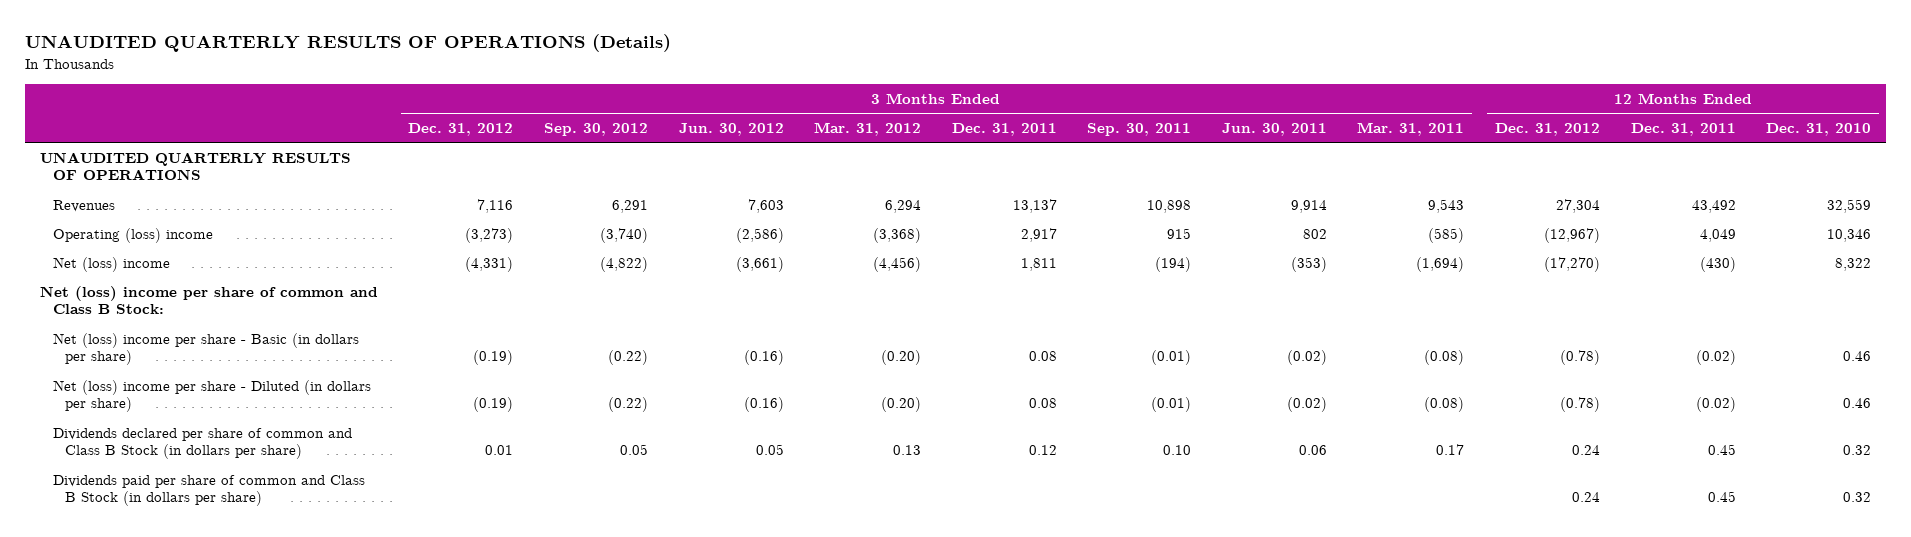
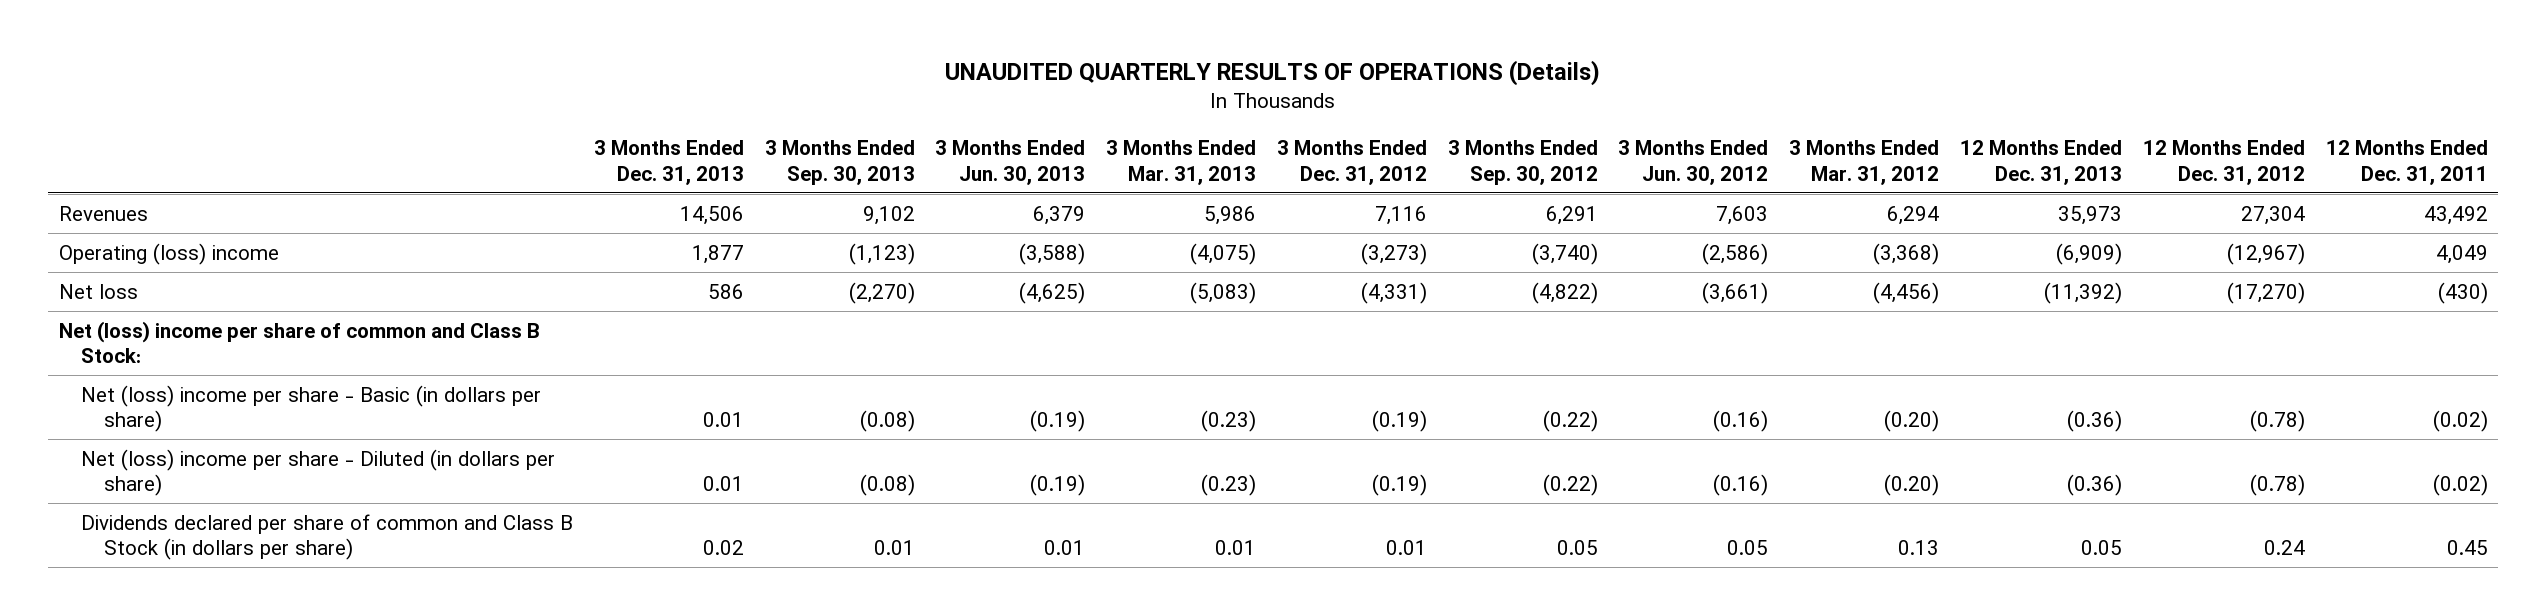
- | 3 Months Ended Dec. 31, 2012 | 3 Months Ended Sep. 30, 2012 | 3 Months Ended Jun. 30, 2012 | 3 Months Ended Mar. 31, 2012 | 3 Months Ended Dec. 31, 2011 | 3 Months Ended Sep. 30, 2011 | 3 Months Ended Jun. 30, 2011 | 3 Months Ended Mar. 31, 2011 | 12 Months Ended Dec. 31, 2012 | 12 Months Ended Dec. 31, 2011 | 12 Months Ended Dec. 31, 2010
+ | 3 Months Ended Dec. 31, 2013 | 3 Months Ended Sep. 30, 2013 | 3 Months Ended Jun. 30, 2013 | 3 Months Ended Mar. 31, 2013 | 3 Months Ended Dec. 31, 2012 | 3 Months Ended Sep. 30, 2012 | 3 Months Ended Jun. 30, 2012 | 3 Months Ended Mar. 31, 2012 | 12 Months Ended Dec. 31, 2013 | 12 Months Ended Dec. 31, 2012 | 12 Months Ended Dec. 31, 2011
- UNAUDITED QUARTERLY RESULTS OF OPERATIONS
- Net (loss) income | (4,331) | (4,822) | (3,661) | (4,456) | 1,811 | (194) | (353) | (1,694) | (17,270) | (430) | 8,322
+ Net loss | 586 | (2,270) | (4,625) | (5,083) | (4,331) | (4,822) | (3,661) | (4,456) | (11,392) | (17,270) | (430)
- Dividends paid per share of common and Class B Stock (in dollars per share) | | | | | | | | | 0.24 | 0.45 | 0.32

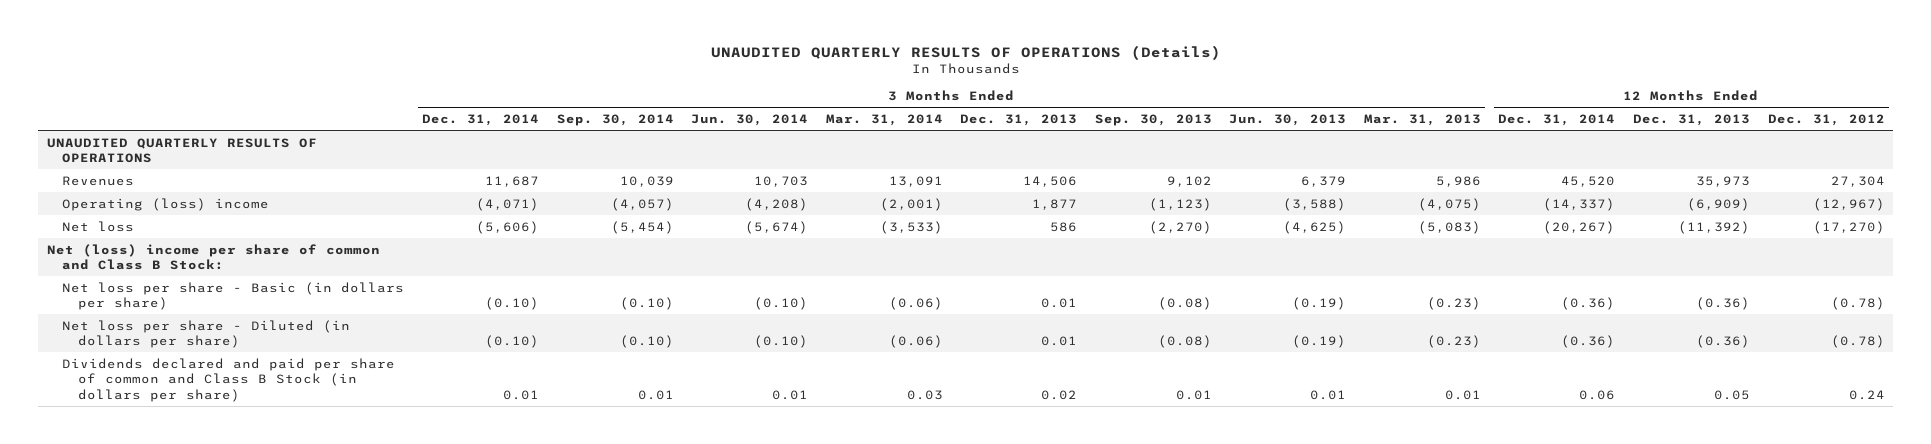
- | 3 Months Ended Dec. 31, 2013 | 3 Months Ended Sep. 30, 2013 | 3 Months Ended Jun. 30, 2013 | 3 Months Ended Mar. 31, 2013 | 3 Months Ended Dec. 31, 2012 | 3 Months Ended Sep. 30, 2012 | 3 Months Ended Jun. 30, 2012 | 3 Months Ended Mar. 31, 2012 | 12 Months Ended Dec. 31, 2013 | 12 Months Ended Dec. 31, 2012 | 12 Months Ended Dec. 31, 2011
+ | 3 Months Ended Dec. 31, 2014 | 3 Months Ended Sep. 30, 2014 | 3 Months Ended Jun. 30, 2014 | 3 Months Ended Mar. 31, 2014 | 3 Months Ended Dec. 31, 2013 | 3 Months Ended Sep. 30, 2013 | 3 Months Ended Jun. 30, 2013 | 3 Months Ended Mar. 31, 2013 | 12 Months Ended Dec. 31, 2014 | 12 Months Ended Dec. 31, 2013 | 12 Months Ended Dec. 31, 2012
+ UNAUDITED QUARTERLY RESULTS OF OPERATIONS
- Net (loss) income per share - Basic (in dollars per share) | 0.01 | (0.08) | (0.19) | (0.23) | (0.19) | (0.22) | (0.16) | (0.20) | (0.36) | (0.78) | (0.02)
- Net (loss) income per share - Diluted (in dollars per share) | 0.01 | (0.08) | (0.19) | (0.23) | (0.19) | (0.22) | (0.16) | (0.20) | (0.36) | (0.78) | (0.02)
- Dividends declared per share of common and Class B Stock (in dollars per share) | 0.02 | 0.01 | 0.01 | 0.01 | 0.01 | 0.05 | 0.05 | 0.13 | 0.05 | 0.24 | 0.45
+ Net loss per share - Basic (in dollars per share) | (0.10) | (0.10) | (0.10) | (0.06) | 0.01 | (0.08) | (0.19) | (0.23) | (0.36) | (0.36) | (0.78)
+ Net loss per share - Diluted (in dollars per share) | (0.10) | (0.10) | (0.10) | (0.06) | 0.01 | (0.08) | (0.19) | (0.23) | (0.36) | (0.36) | (0.78)
+ Dividends declared and paid per share of common and Class B Stock (in dollars per share) | 0.01 | 0.01 | 0.01 | 0.03 | 0.02 | 0.01 | 0.01 | 0.01 | 0.06 | 0.05 | 0.24

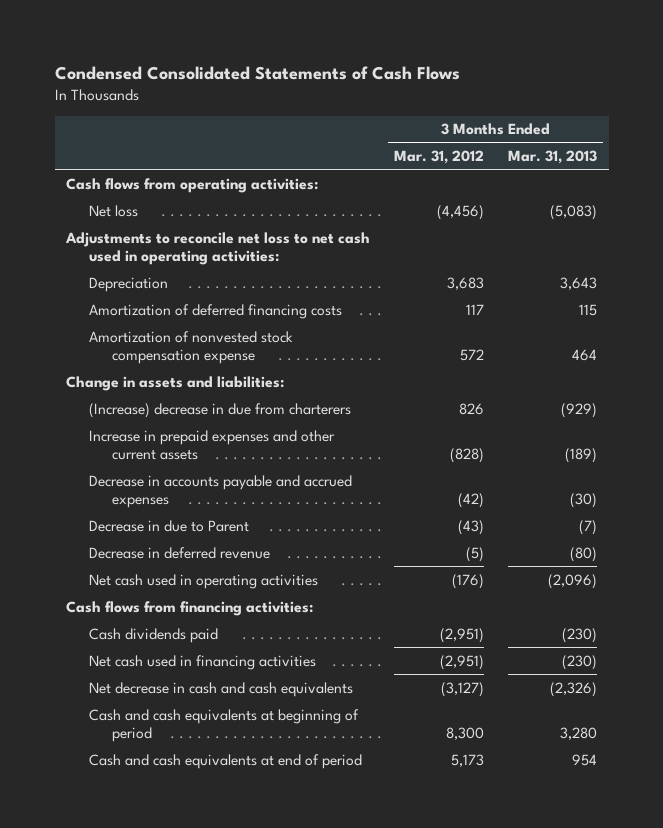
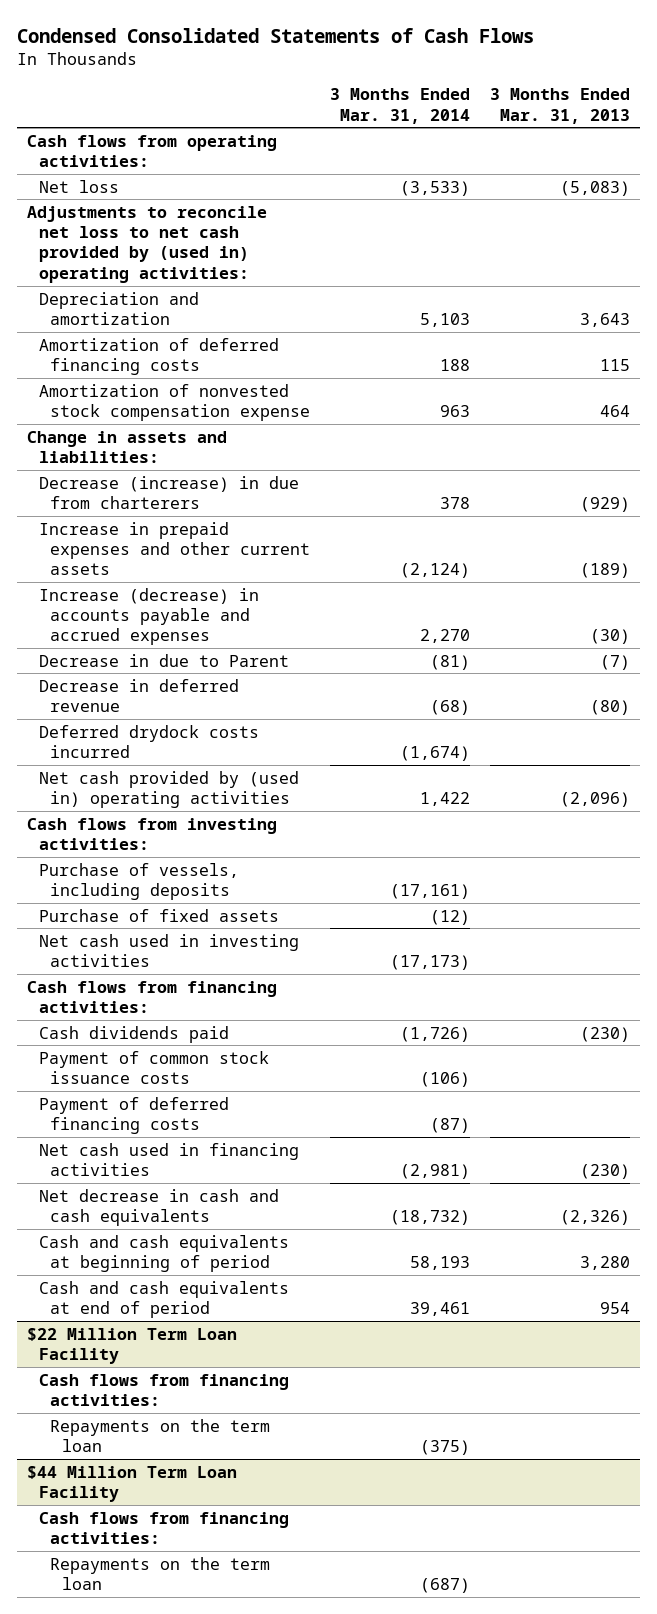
- | 3 Months Ended Mar. 31, 2012 | 3 Months Ended Mar. 31, 2013
+ | 3 Months Ended Mar. 31, 2014 | 3 Months Ended Mar. 31, 2013
- Adjustments to reconcile net loss to net cash used in operating activities:
- Depreciation | 3,683 | 3,643
+ Adjustments to reconcile net loss to net cash provided by (used in) operating activities:
+ Depreciation and amortization | 5,103 | 3,643
- (Increase) decrease in due from charterers | 826 | (929)
+ Decrease (increase) in due from charterers | 378 | (929)
- Decrease in accounts payable and accrued expenses | (42) | (30)
+ Increase (decrease) in accounts payable and accrued expenses | 2,270 | (30)
- Net cash used in operating activities | (176) | (2,096)
+ Deferred drydock costs incurred | (1,674) |
+ Net cash provided by (used in) operating activities | 1,422 | (2,096)
+ Cash flows from investing activities:
+ Purchase of vessels, including deposits | (17,161) |
+ Purchase of fixed assets | (12) |
+ Net cash used in investing activities | (17,173) |
+ Payment of common stock issuance costs | (106) |
+ Payment of deferred financing costs | (87) |
+ $22 Million Term Loan Facility
+ Cash flows from financing activities:
+ Repayments on the term loan | (375) |
+ $44 Million Term Loan Facility
+ Cash flows from financing activities:
+ Repayments on the term loan | (687) |

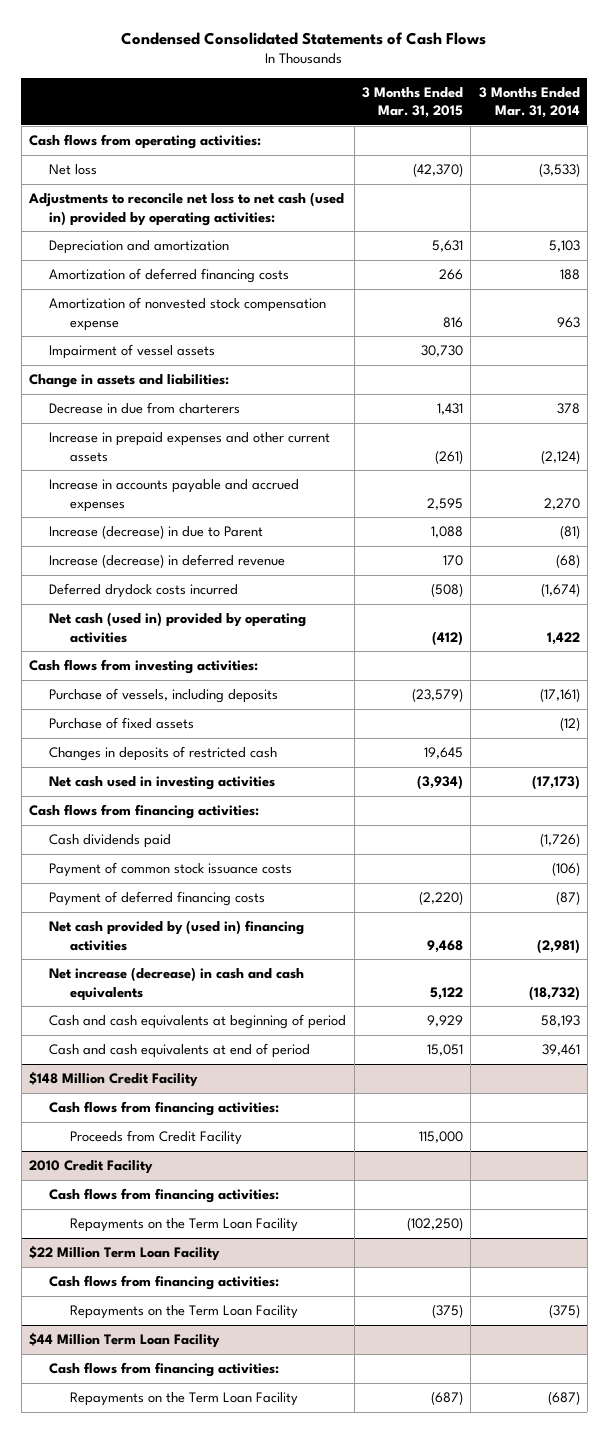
- | 3 Months Ended Mar. 31, 2014 | 3 Months Ended Mar. 31, 2013
+ | 3 Months Ended Mar. 31, 2015 | 3 Months Ended Mar. 31, 2014
- Adjustments to reconcile net loss to net cash provided by (used in) operating activities:
+ Adjustments to reconcile net loss to net cash (used in) provided by operating activities:
+ Impairment of vessel assets | 30,730 |
- Decrease (increase) in due from charterers | 378 | (929)
+ Decrease in due from charterers | 1,431 | 378
- Increase (decrease) in accounts payable and accrued expenses | 2,270 | (30)
- Decrease in due to Parent | (81) | (7)
- Decrease in deferred revenue | (68) | (80)
+ Increase in accounts payable and accrued expenses | 2,595 | 2,270
+ Increase (decrease) in due to Parent | 1,088 | (81)
+ Increase (decrease) in deferred revenue | 170 | (68)
- Net cash provided by (used in) operating activities | 1,422 | (2,096)
+ Net cash (used in) provided by operating activities | (412) | 1,422
+ Changes in deposits of restricted cash | 19,645 |
- Net cash used in financing activities | (2,981) | (230)
- Net decrease in cash and cash equivalents | (18,732) | (2,326)
+ Net cash provided by (used in) financing activities | 9,468 | (2,981)
+ Net increase (decrease) in cash and cash equivalents | 5,122 | (18,732)
+ $148 Million Credit Facility
+ Cash flows from financing activities:
+ Proceeds from Credit Facility | 115,000 |
+ 2010 Credit Facility
+ Cash flows from financing activities:
+ Repayments on the Term Loan Facility | (102,250) |
@ $22 Million Term Loan Facility
- Repayments on the term loan | (375) |
+ Repayments on the Term Loan Facility | (375) | (375)
@ $44 Million Term Loan Facility
- Repayments on the term loan | (687) |
+ Repayments on the Term Loan Facility | (687) | (687)

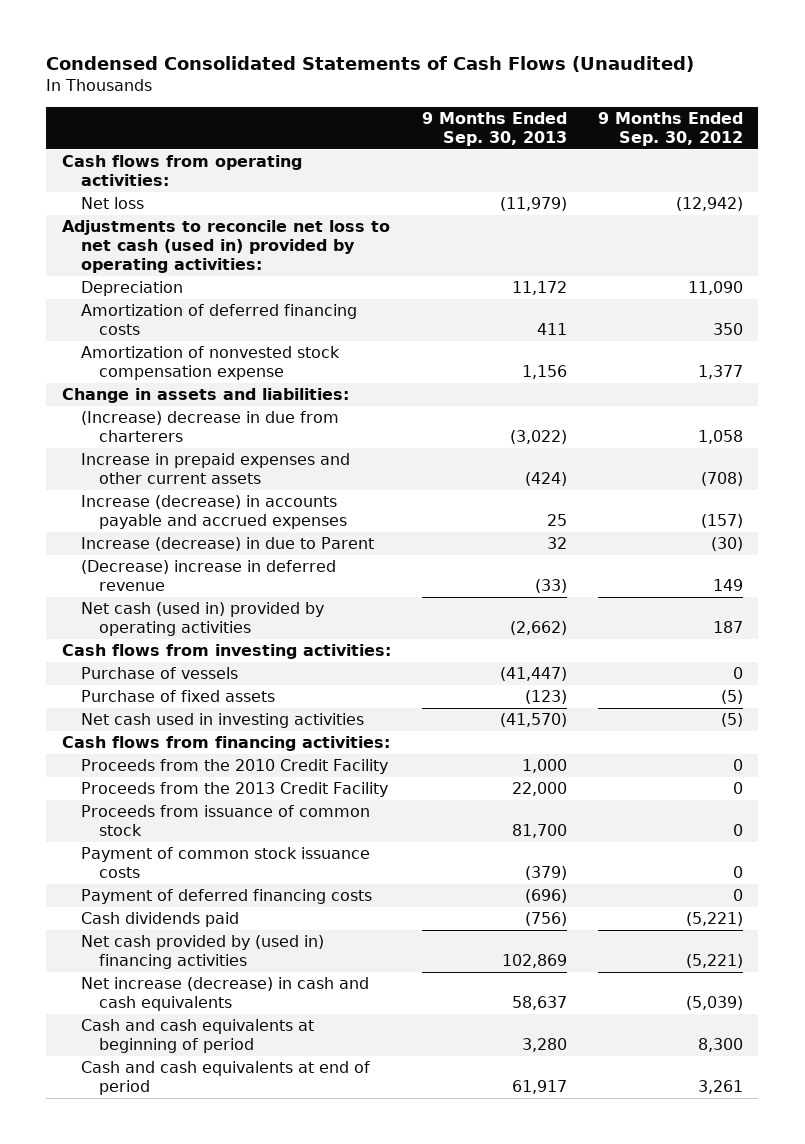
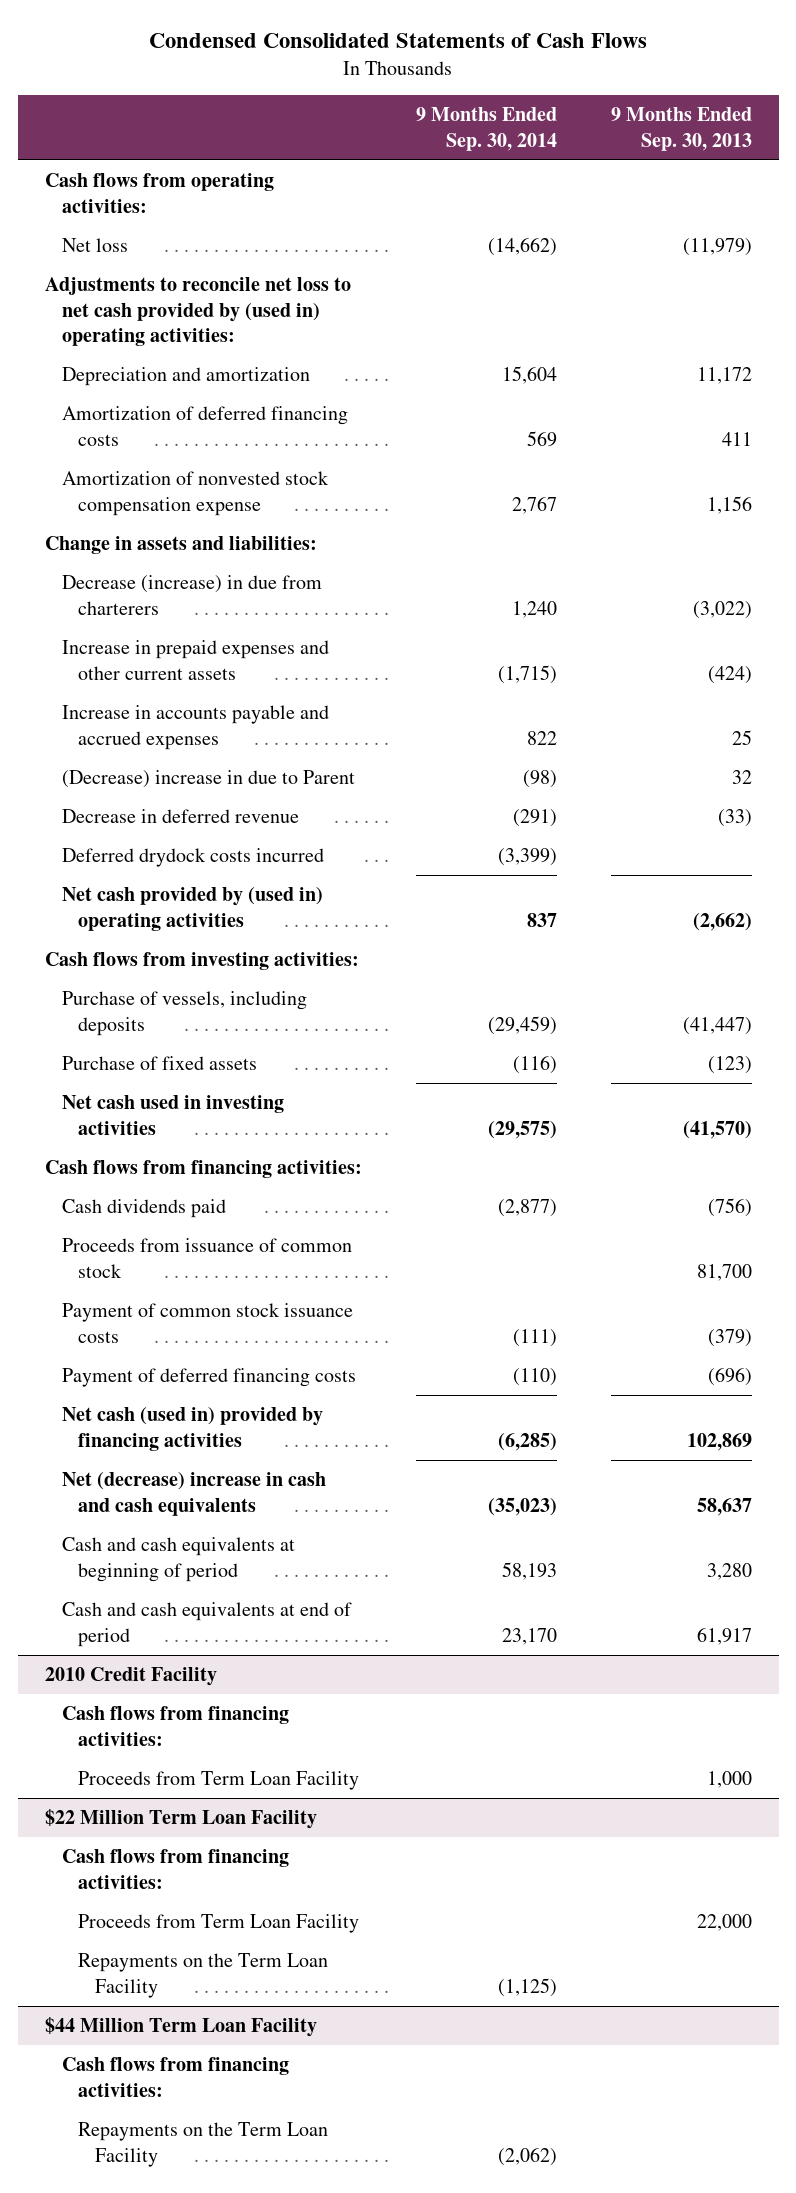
- Condensed Consolidated Statements of Cash Flows (Unaudited)
+ Condensed Consolidated Statements of Cash Flows
- | 9 Months Ended Sep. 30, 2013 | 9 Months Ended Sep. 30, 2012
+ | 9 Months Ended Sep. 30, 2014 | 9 Months Ended Sep. 30, 2013
- Adjustments to reconcile net loss to net cash (used in) provided by operating activities:
- Depreciation | 11,172 | 11,090
+ Adjustments to reconcile net loss to net cash provided by (used in) operating activities:
+ Depreciation and amortization | 15,604 | 11,172
- (Increase) decrease in due from charterers | (3,022) | 1,058
+ Decrease (increase) in due from charterers | 1,240 | (3,022)
- Increase (decrease) in accounts payable and accrued expenses | 25 | (157)
- Increase (decrease) in due to Parent | 32 | (30)
- (Decrease) increase in deferred revenue | (33) | 149
- Net cash (used in) provided by operating activities | (2,662) | 187
+ Increase in accounts payable and accrued expenses | 822 | 25
+ (Decrease) increase in due to Parent | (98) | 32
+ Decrease in deferred revenue | (291) | (33)
+ Deferred drydock costs incurred | (3,399) |
+ Net cash provided by (used in) operating activities | 837 | (2,662)
- Purchase of vessels | (41,447) | 0
+ Purchase of vessels, including deposits | (29,459) | (41,447)
- Proceeds from the 2010 Credit Facility | 1,000 | 0
- Proceeds from the 2013 Credit Facility | 22,000 | 0
moved up: Cash dividends paid | (2,877) | (756)
- Net cash provided by (used in) financing activities | 102,869 | (5,221)
- Net increase (decrease) in cash and cash equivalents | 58,637 | (5,039)
+ Net cash (used in) provided by financing activities | (6,285) | 102,869
+ Net (decrease) increase in cash and cash equivalents | (35,023) | 58,637
+ 2010 Credit Facility
+ Cash flows from financing activities:
+ Proceeds from Term Loan Facility | | 1,000
+ $22 Million Term Loan Facility
+ Cash flows from financing activities:
+ Proceeds from Term Loan Facility | | 22,000
+ Repayments on the Term Loan Facility | (1,125) |
+ $44 Million Term Loan Facility
+ Cash flows from financing activities:
+ Repayments on the Term Loan Facility | (2,062) |

